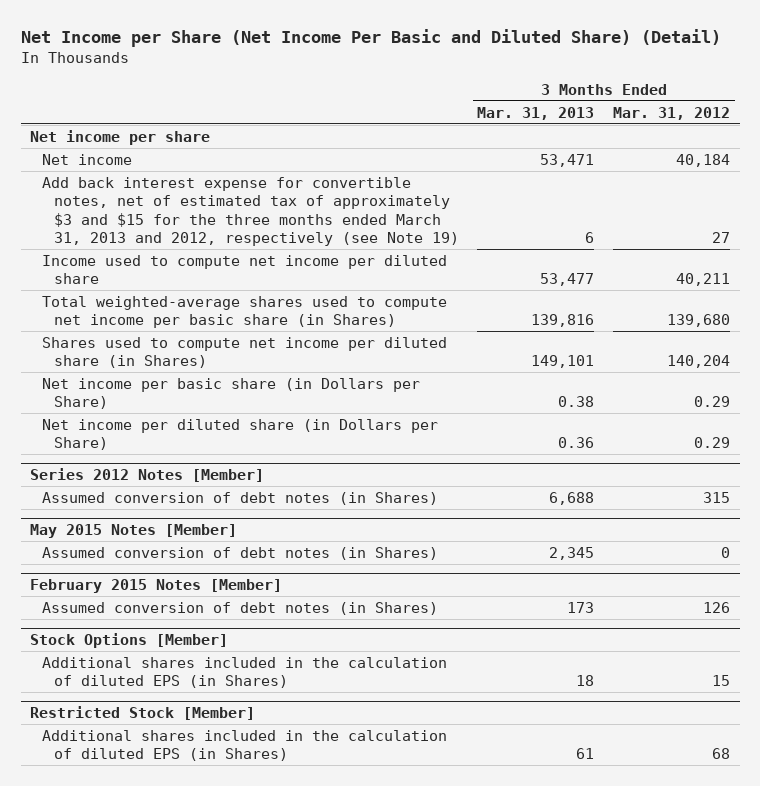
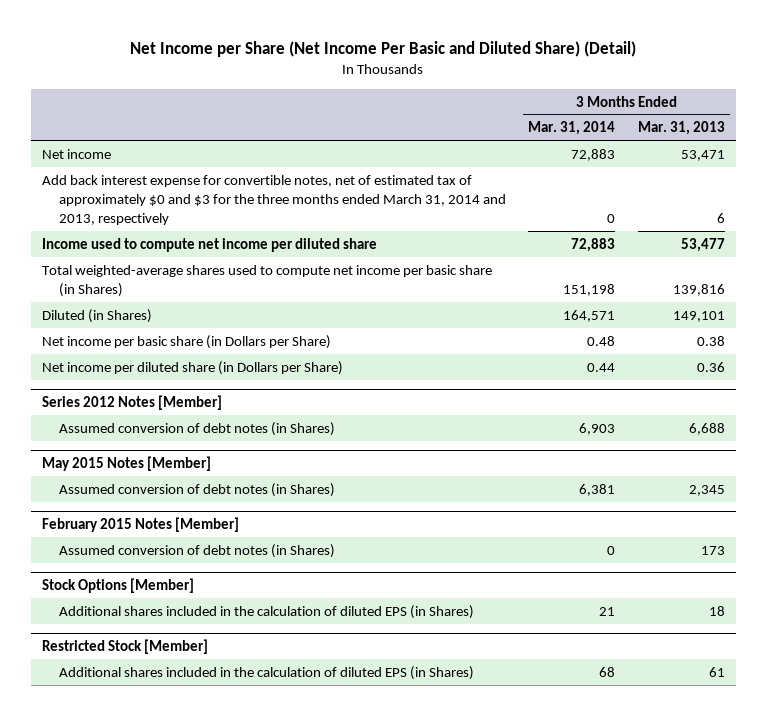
- | 3 Months Ended Mar. 31, 2013 | 3 Months Ended Mar. 31, 2012
+ | 3 Months Ended Mar. 31, 2014 | 3 Months Ended Mar. 31, 2013
- Net income per share
- Add back interest expense for convertible notes, net of estimated tax of approximately $3 and $15 for the three months ended March 31, 2013 and 2012, respectively (see Note 19) | 6 | 27
+ Add back interest expense for convertible notes, net of estimated tax of approximately $0 and $3 for the three months ended March 31, 2014 and 2013, respectively | 0 | 6
- Shares used to compute net income per diluted share (in Shares) | 149,101 | 140,204
+ Diluted (in Shares) | 164,571 | 149,101

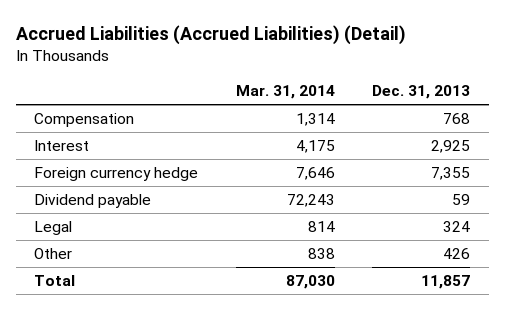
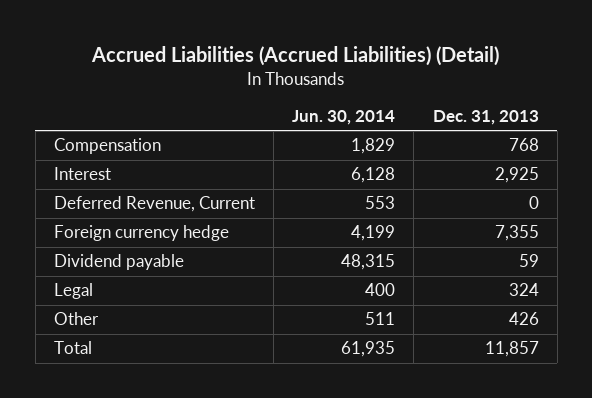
- | Mar. 31, 2014 | Dec. 31, 2013
+ | Jun. 30, 2014 | Dec. 31, 2013
+ Deferred Revenue, Current | 553 | 0

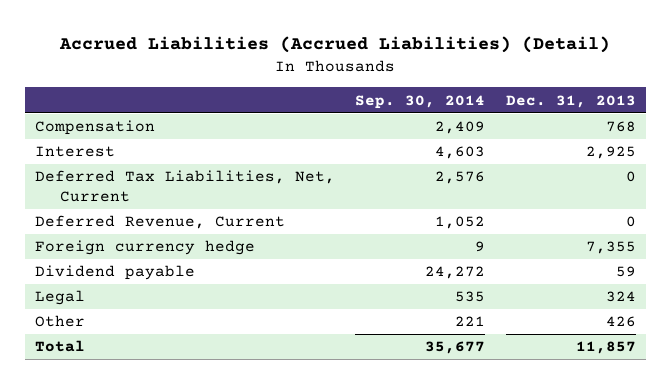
- | Jun. 30, 2014 | Dec. 31, 2013
+ | Sep. 30, 2014 | Dec. 31, 2013
+ Deferred Tax Liabilities, Net, Current | 2,576 | 0

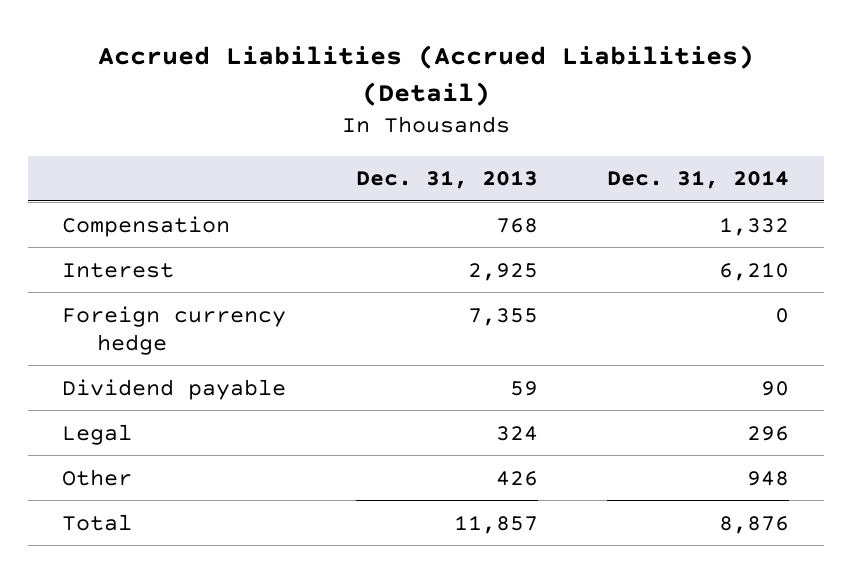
- | Sep. 30, 2014 | Dec. 31, 2013
+ | Dec. 31, 2013 | Dec. 31, 2014
- Deferred Tax Liabilities, Net, Current | 2,576 | 0
- Deferred Revenue, Current | 1,052 | 0

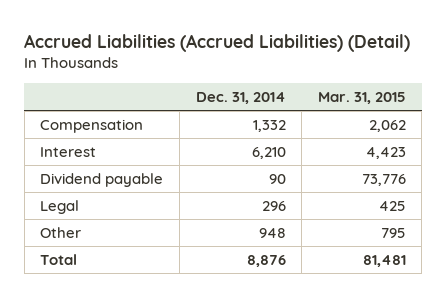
- | Dec. 31, 2013 | Dec. 31, 2014
+ | Dec. 31, 2014 | Mar. 31, 2015
- Foreign currency hedge | 7,355 | 0

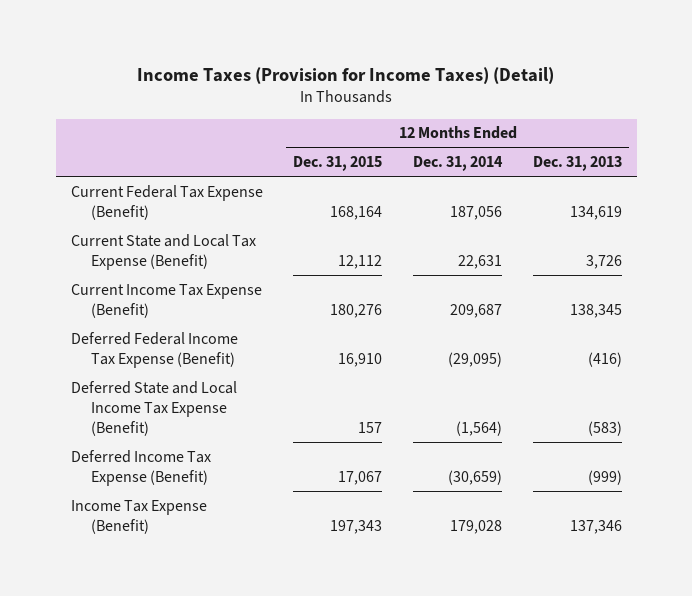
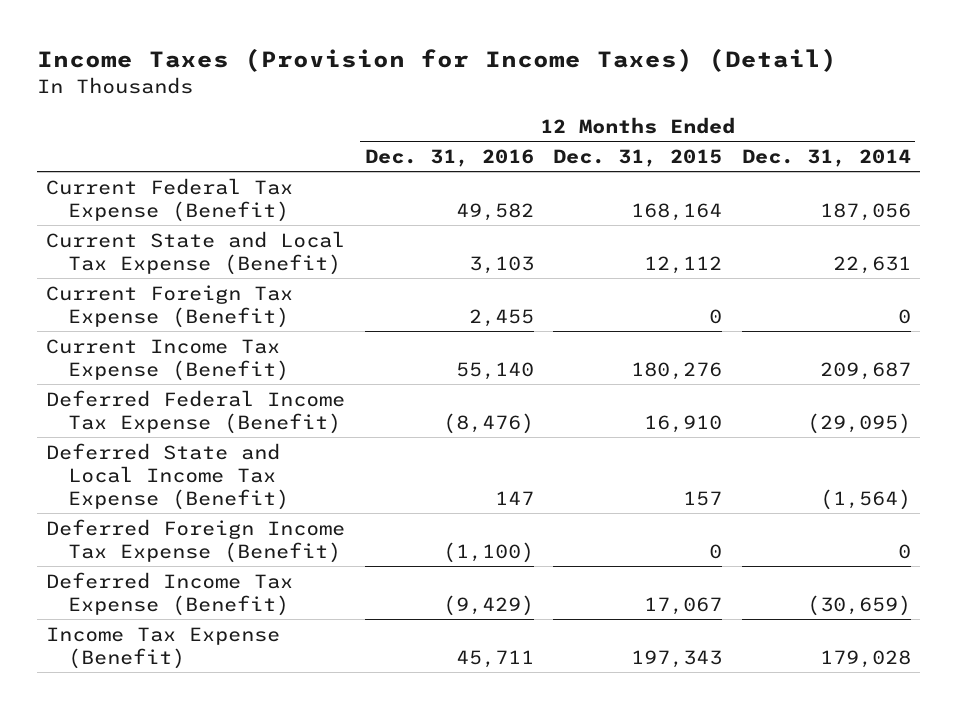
- | 12 Months Ended Dec. 31, 2015 | 12 Months Ended Dec. 31, 2014 | 12 Months Ended Dec. 31, 2013
+ | 12 Months Ended Dec. 31, 2016 | 12 Months Ended Dec. 31, 2015 | 12 Months Ended Dec. 31, 2014
+ Current Foreign Tax Expense (Benefit) | 2,455 | 0 | 0
+ Deferred Foreign Income Tax Expense (Benefit) | (1,100) | 0 | 0

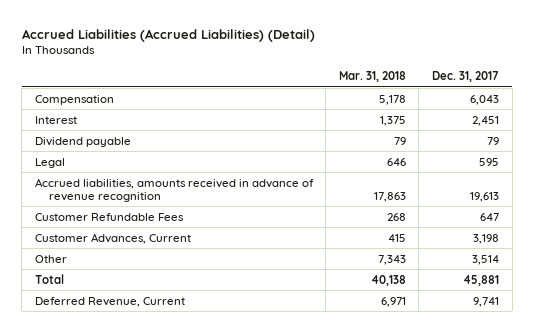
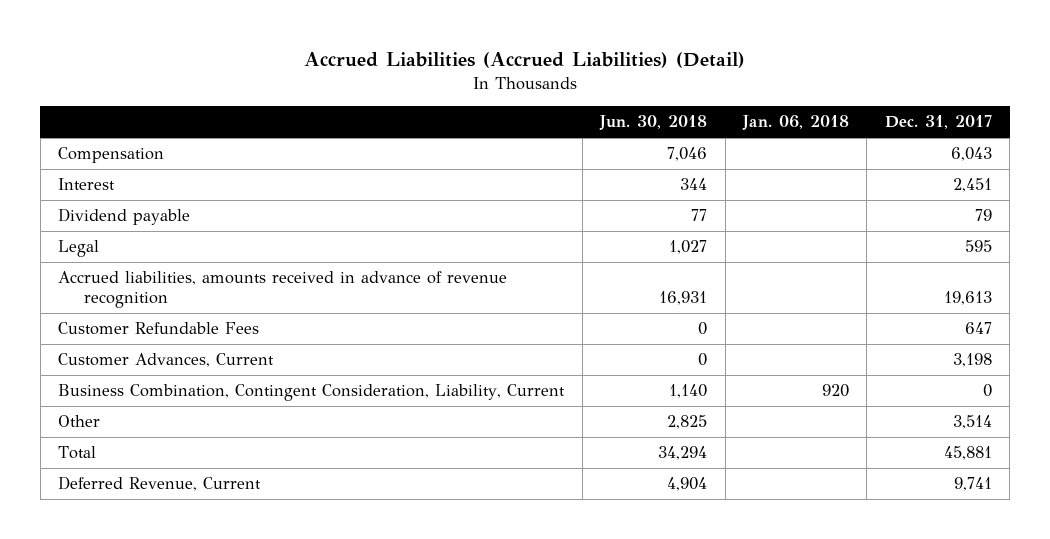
- | Mar. 31, 2018 | Dec. 31, 2017
+ | Jun. 30, 2018 | Jan. 06, 2018 | Dec. 31, 2017
+ Business Combination, Contingent Consideration, Liability, Current | 1,140 | 920 | 0

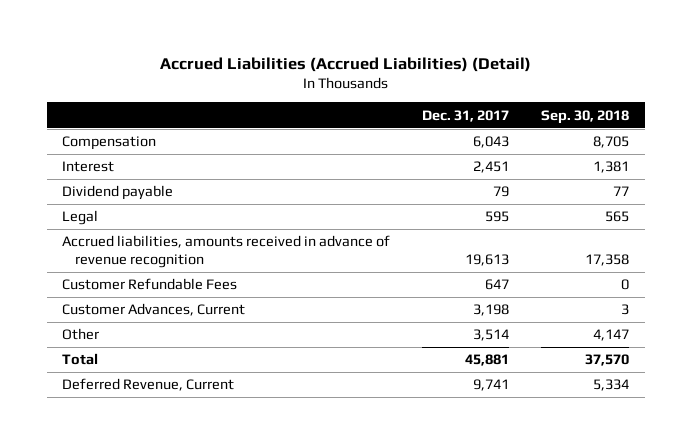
- | Jun. 30, 2018 | Jan. 06, 2018 | Dec. 31, 2017
+ | Dec. 31, 2017 | Sep. 30, 2018
- Business Combination, Contingent Consideration, Liability, Current | 1,140 | 920 | 0

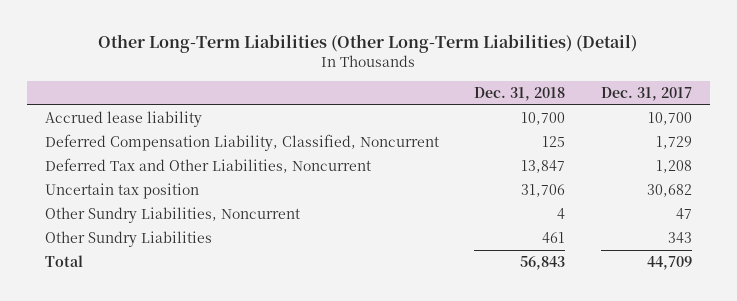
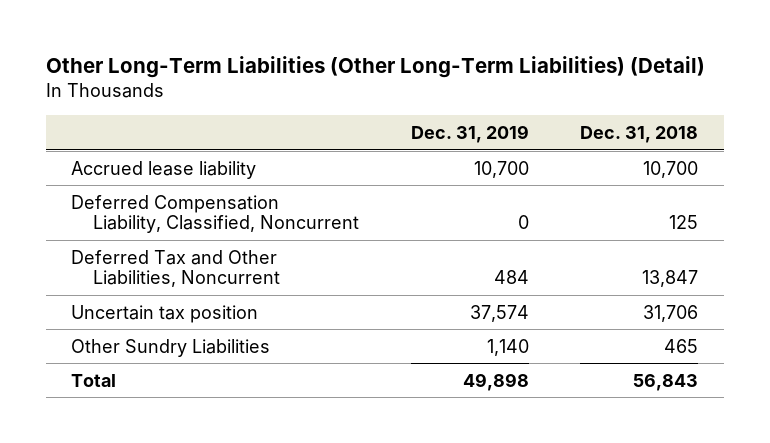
- | Dec. 31, 2018 | Dec. 31, 2017
+ | Dec. 31, 2019 | Dec. 31, 2018
- Other Sundry Liabilities, Noncurrent | 4 | 47
- Other Sundry Liabilities | 461 | 343
+ Other Sundry Liabilities | 1,140 | 465

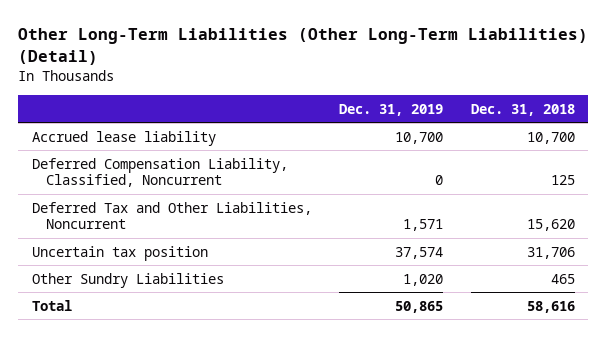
- Deferred Tax and Other Liabilities, Noncurrent | 484 | 13,847
+ Deferred Tax and Other Liabilities, Noncurrent | 1,571 | 15,620
- Other Sundry Liabilities | 1,140 | 465
- Total | 49,898 | 56,843
+ Other Sundry Liabilities | 1,020 | 465
+ Total | 50,865 | 58,616

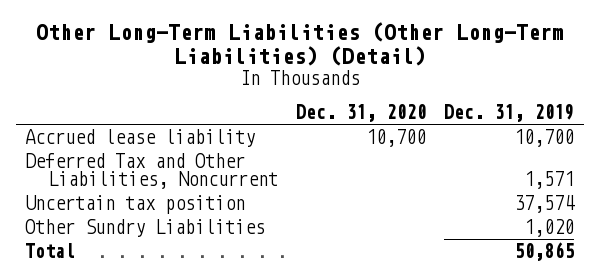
- | Dec. 31, 2019 | Dec. 31, 2018
+ | Dec. 31, 2020 | Dec. 31, 2019
- Deferred Compensation Liability, Classified, Noncurrent | 0 | 125

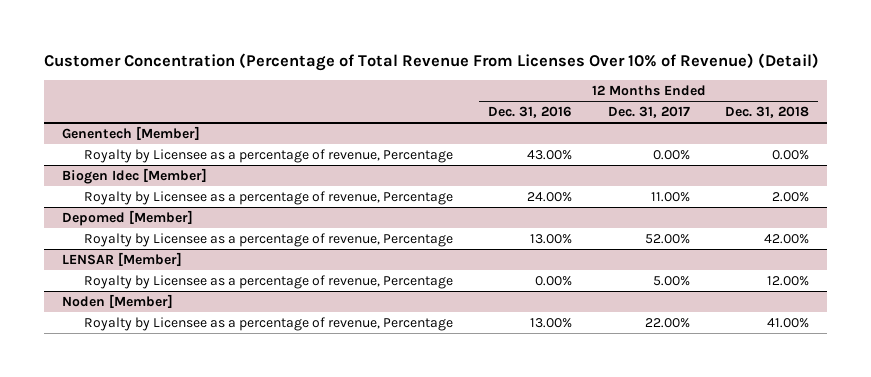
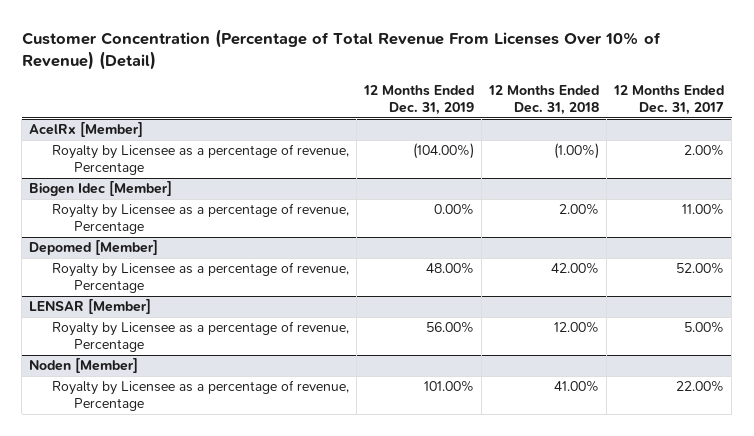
- | 12 Months Ended Dec. 31, 2016 | 12 Months Ended Dec. 31, 2017 | 12 Months Ended Dec. 31, 2018
+ | 12 Months Ended Dec. 31, 2019 | 12 Months Ended Dec. 31, 2018 | 12 Months Ended Dec. 31, 2017
- Genentech [Member]
- Royalty by Licensee as a percentage of revenue, Percentage | 43.00% | 0.00% | 0.00%
+ AcelRx [Member]
+ Royalty by Licensee as a percentage of revenue, Percentage | (104.00%) | (1.00%) | 2.00%

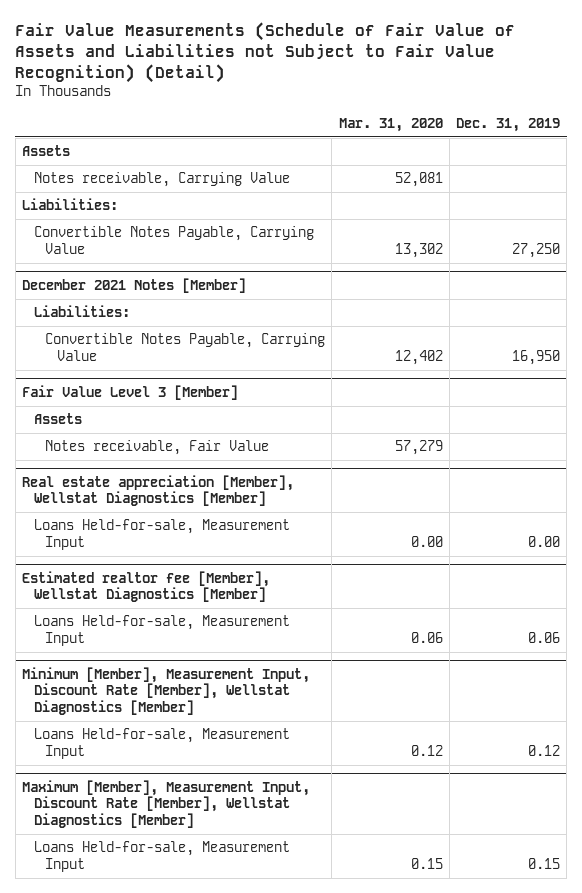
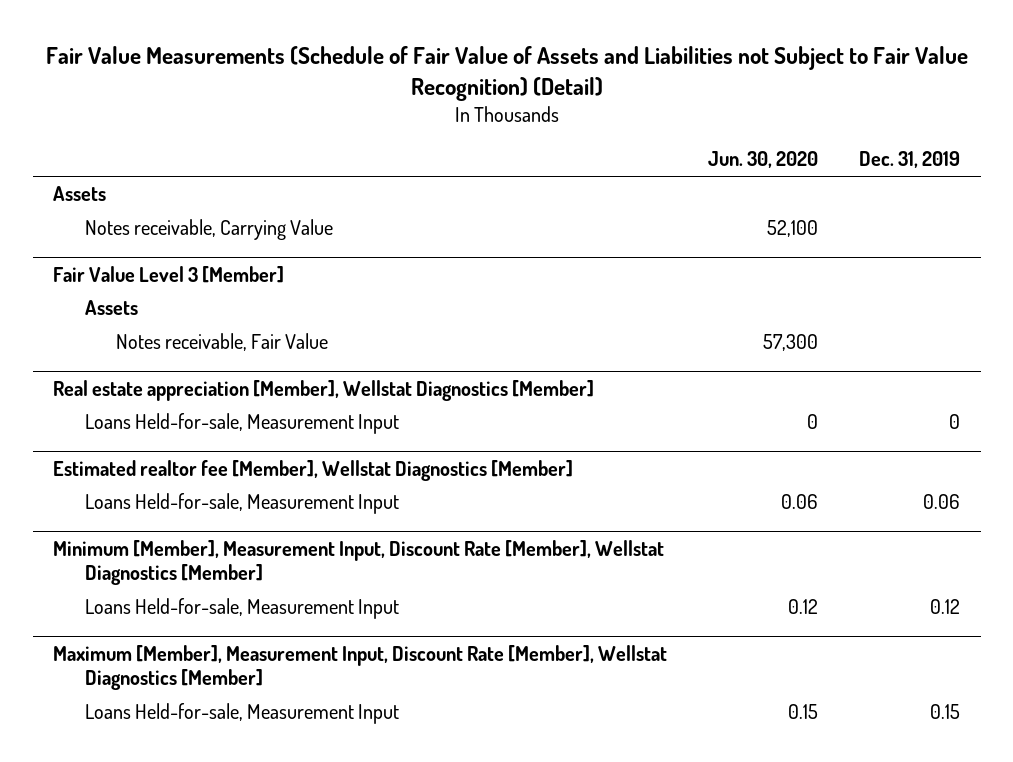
- | Mar. 31, 2020 | Dec. 31, 2019
+ | Jun. 30, 2020 | Dec. 31, 2019
- Liabilities:
- Convertible Notes Payable, Carrying Value | 13,302 | 27,250
- December 2021 Notes [Member]
- Liabilities:
- Convertible Notes Payable, Carrying Value | 12,402 | 16,950
@ Real estate appreciation [Member], Wellstat Diagnostics [Member]
- Loans Held-for-sale, Measurement Input | 0.00 | 0.00
+ Loans Held-for-sale, Measurement Input | 0 | 0

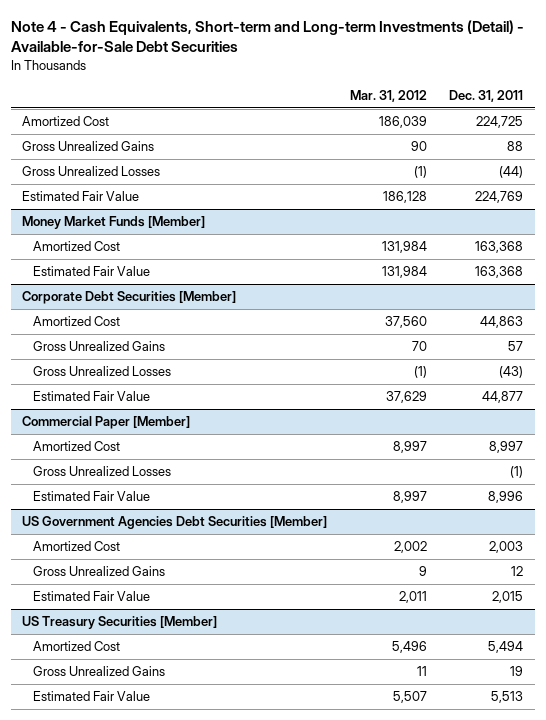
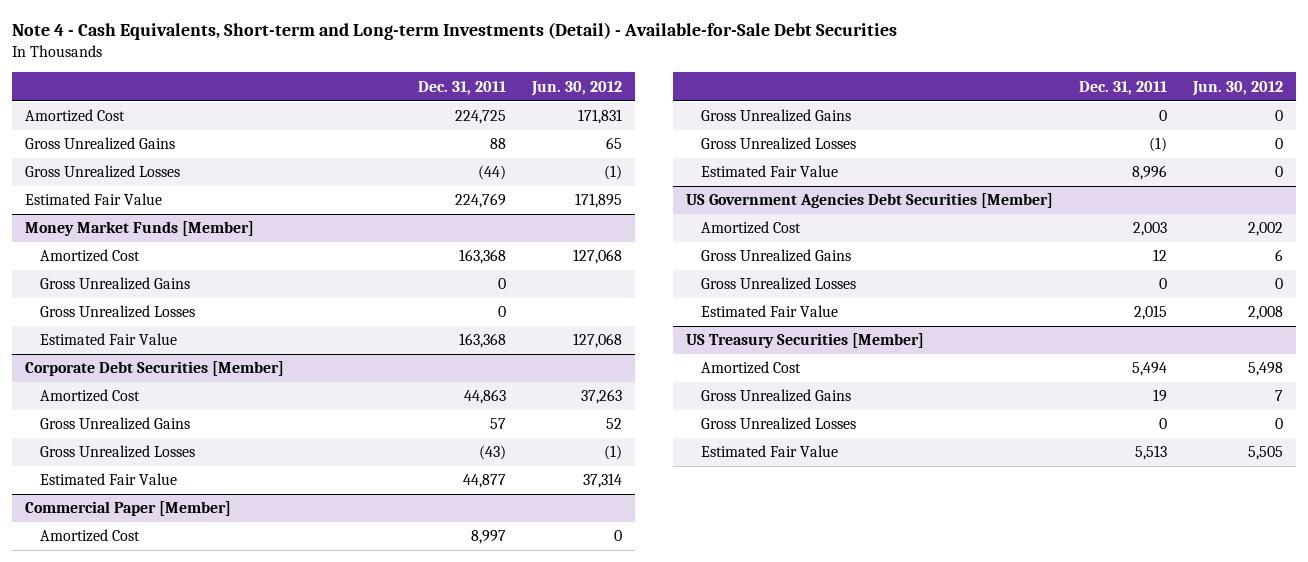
- | Mar. 31, 2012 | Dec. 31, 2011
+ | Dec. 31, 2011 | Jun. 30, 2012
@ Money Market Funds [Member]
+ Gross Unrealized Gains | 0 |
+ Gross Unrealized Losses | 0 |
@ Commercial Paper [Member]
+ Gross Unrealized Gains | 0 | 0
@ US Government Agencies Debt Securities [Member]
+ Gross Unrealized Losses | 0 | 0
@ US Treasury Securities [Member]
+ Gross Unrealized Losses | 0 | 0

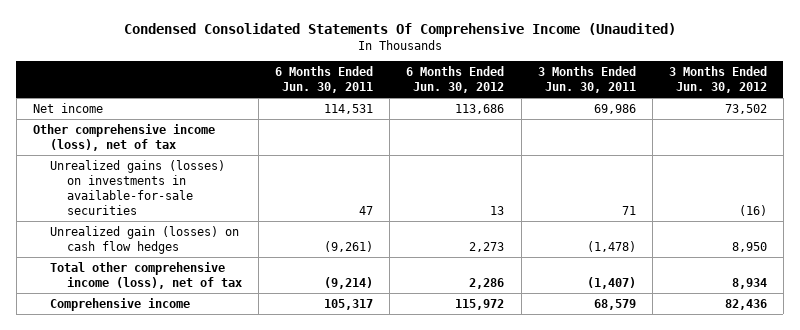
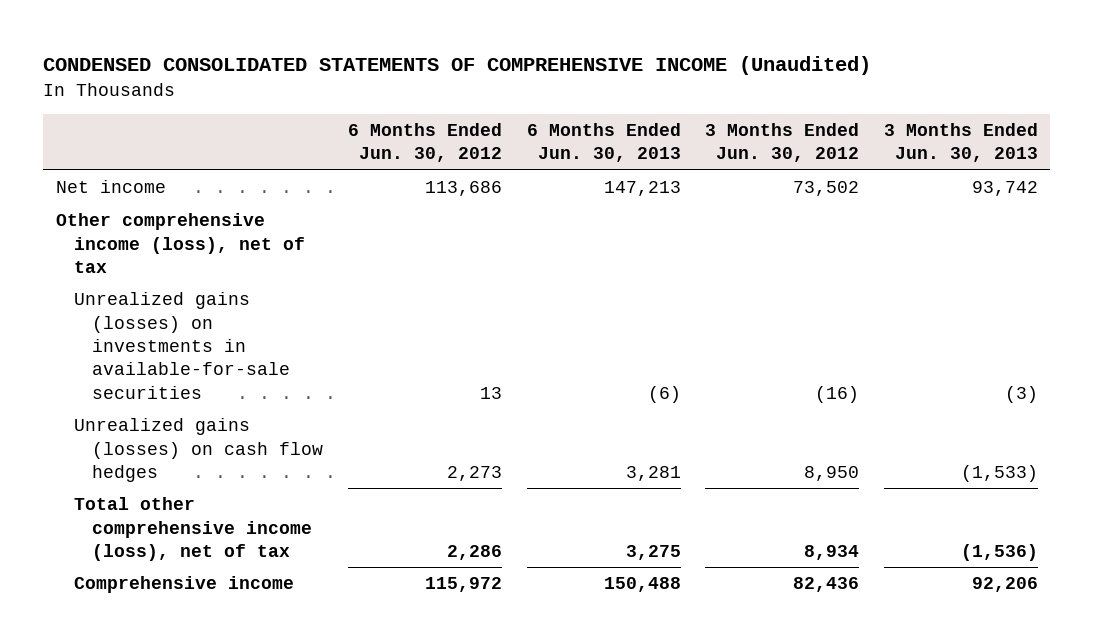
- Condensed Consolidated Statements Of Comprehensive Income (Unaudited)
+ CONDENSED CONSOLIDATED STATEMENTS OF COMPREHENSIVE INCOME (Unaudited)
- | 6 Months Ended Jun. 30, 2011 | 6 Months Ended Jun. 30, 2012 | 3 Months Ended Jun. 30, 2011 | 3 Months Ended Jun. 30, 2012
+ | 6 Months Ended Jun. 30, 2012 | 6 Months Ended Jun. 30, 2013 | 3 Months Ended Jun. 30, 2012 | 3 Months Ended Jun. 30, 2013
- Unrealized gain (losses) on cash flow hedges | (9,261) | 2,273 | (1,478) | 8,950
+ Unrealized gains (losses) on cash flow hedges | 2,273 | 3,281 | 8,950 | (1,533)

